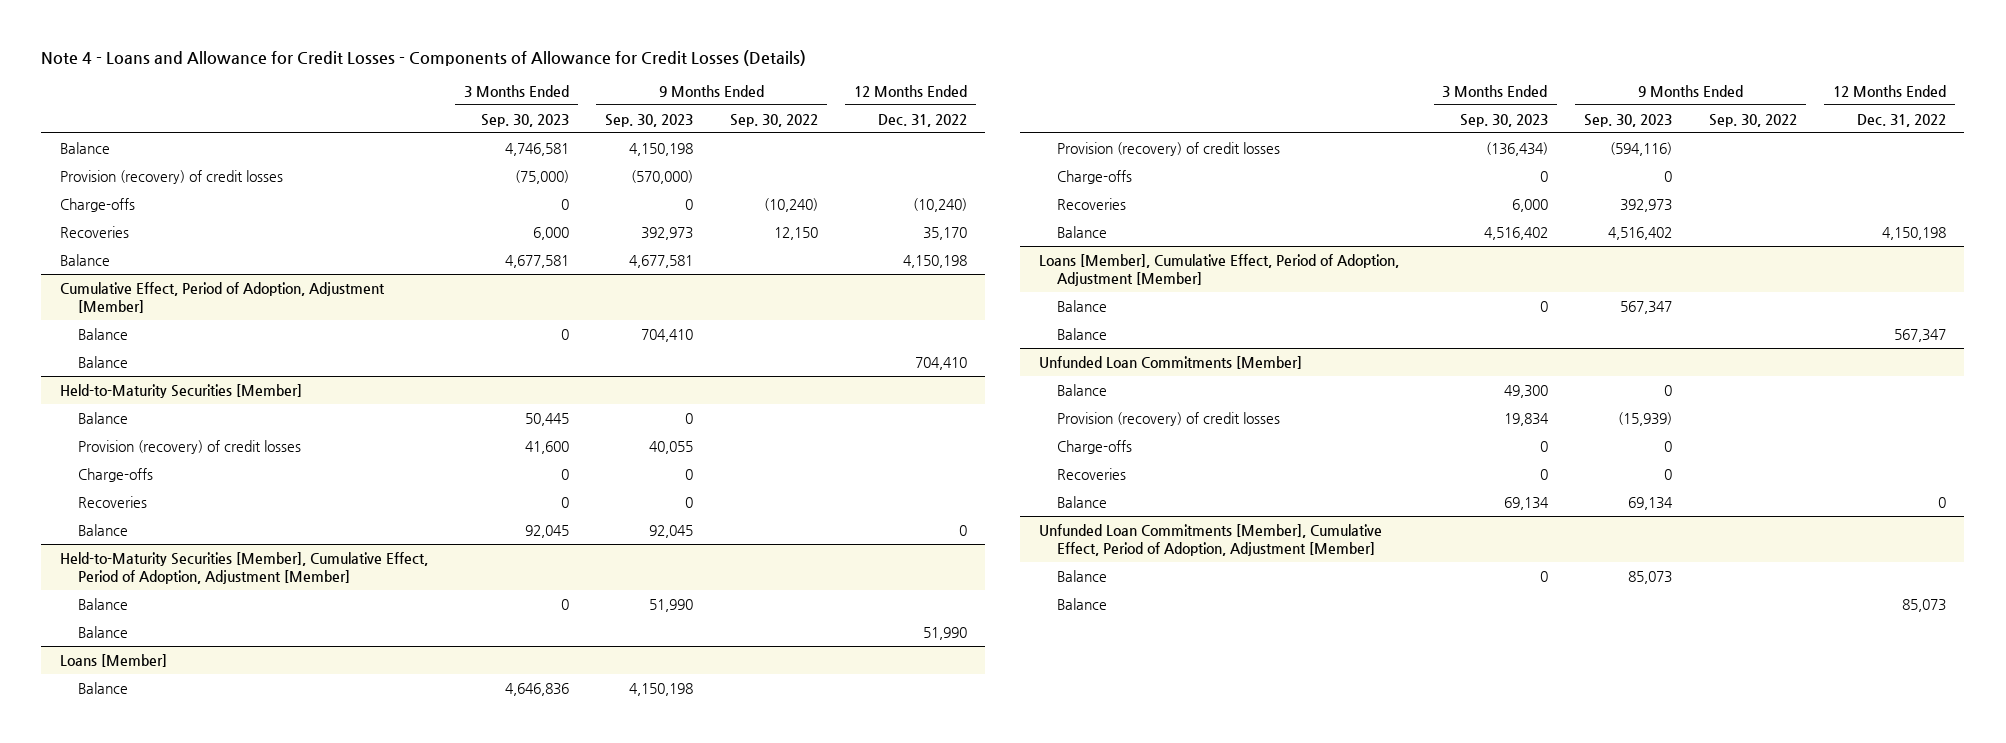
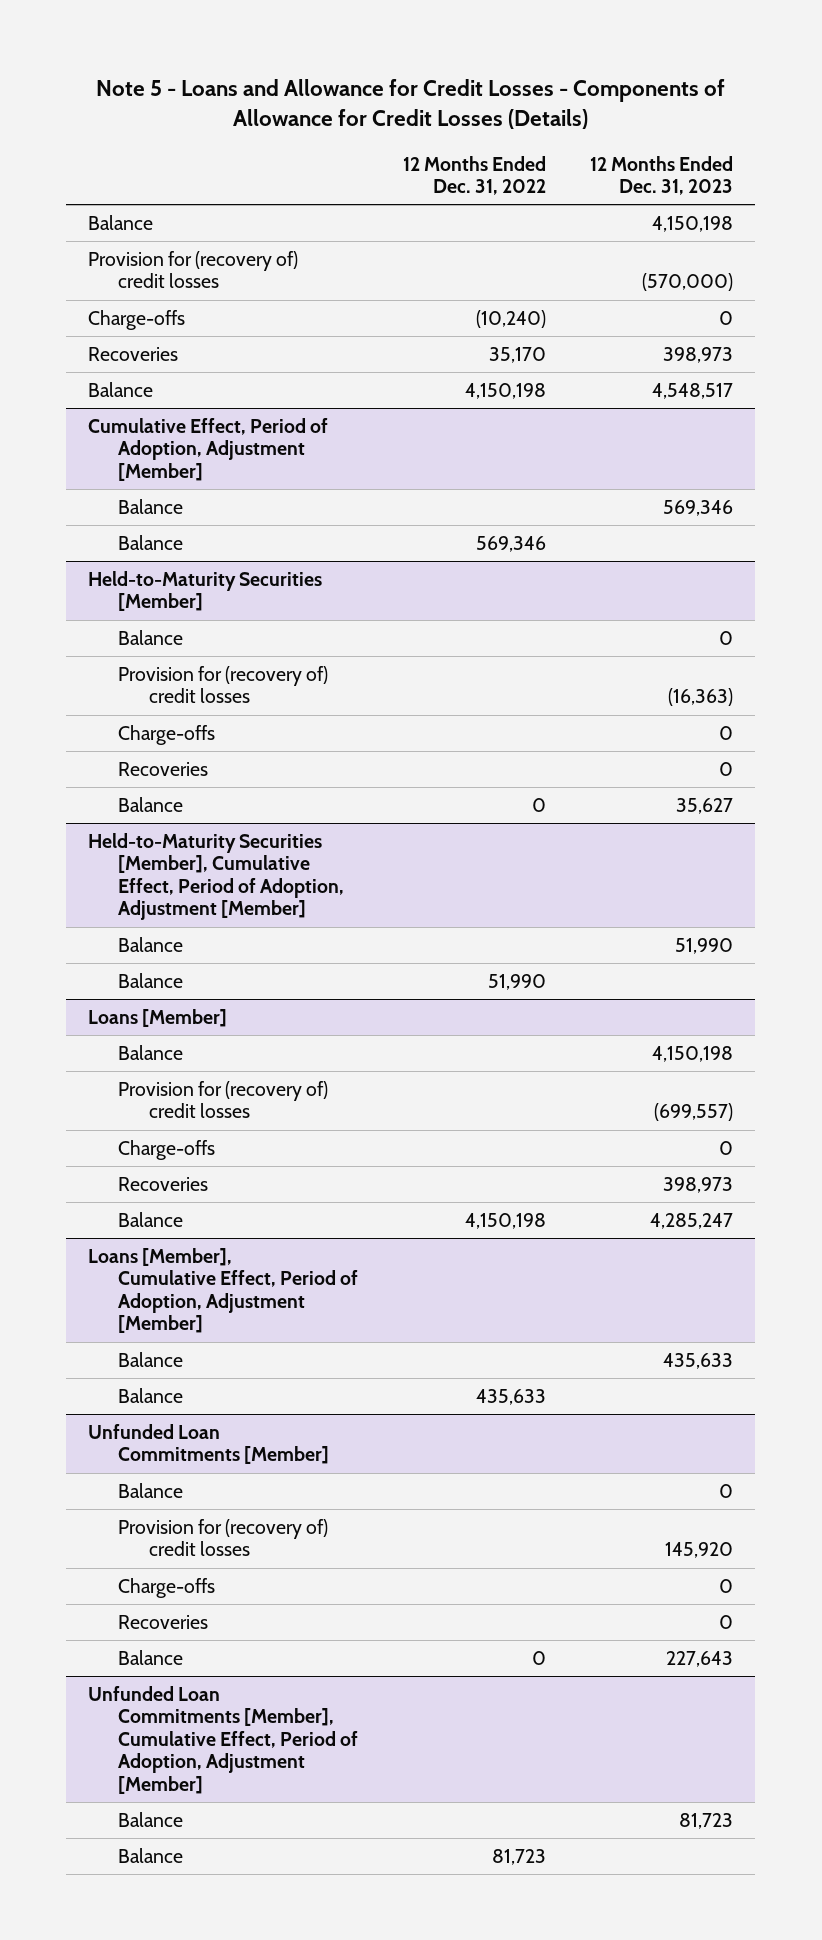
- Note 4 - Loans and Allowance for Credit Losses - Components of Allowance for Credit Losses (Details)
+ Note 5 - Loans and Allowance for Credit Losses - Components of Allowance for Credit Losses (Details)
- | 3 Months Ended Sep. 30, 2023 | 9 Months Ended Sep. 30, 2023 | 9 Months Ended Sep. 30, 2022 | 12 Months Ended Dec. 31, 2022
+ | 12 Months Ended Dec. 31, 2022 | 12 Months Ended Dec. 31, 2023
- Provision (recovery) of credit losses | (75,000) | (570,000) | |
+ Provision for (recovery of) credit losses | | (570,000)
@ Cumulative Effect, Period of Adoption, Adjustment [Member]
- Balance | | | | 704,410
+ Balance | 569,346 |
@ Held-to-Maturity Securities [Member]
- Provision (recovery) of credit losses | 41,600 | 40,055 | |
+ Provision for (recovery of) credit losses | | (16,363)
@ Loans [Member]
- Provision (recovery) of credit losses | (136,434) | (594,116) | |
+ Provision for (recovery of) credit losses | | (699,557)
@ Loans [Member], Cumulative Effect, Period of Adoption, Adjustment [Member]
- Balance | | | | 567,347
+ Balance | 435,633 |
@ Unfunded Loan Commitments [Member]
- Provision (recovery) of credit losses | 19,834 | (15,939) | |
+ Provision for (recovery of) credit losses | | 145,920
@ Unfunded Loan Commitments [Member], Cumulative Effect, Period of Adoption, Adjustment [Member]
- Balance | | | | 85,073
+ Balance | 81,723 |

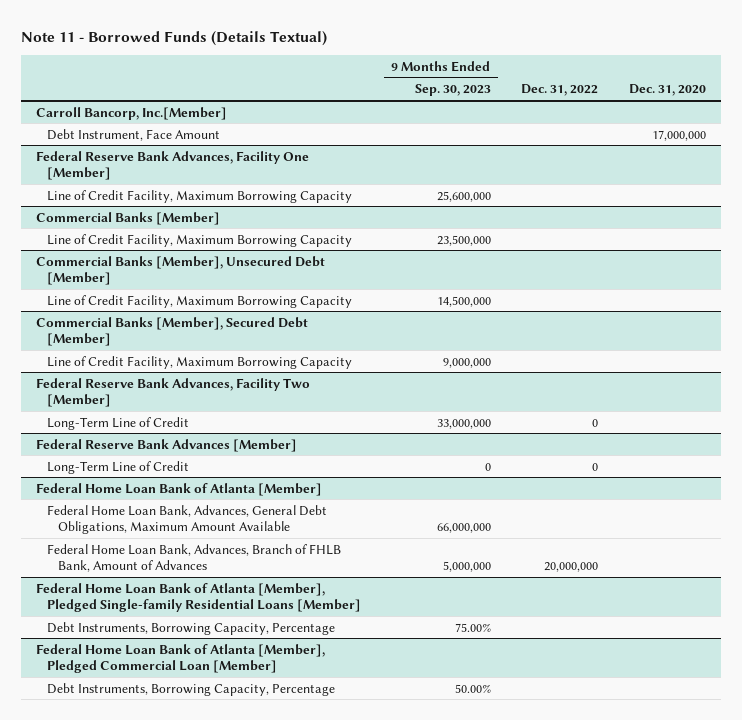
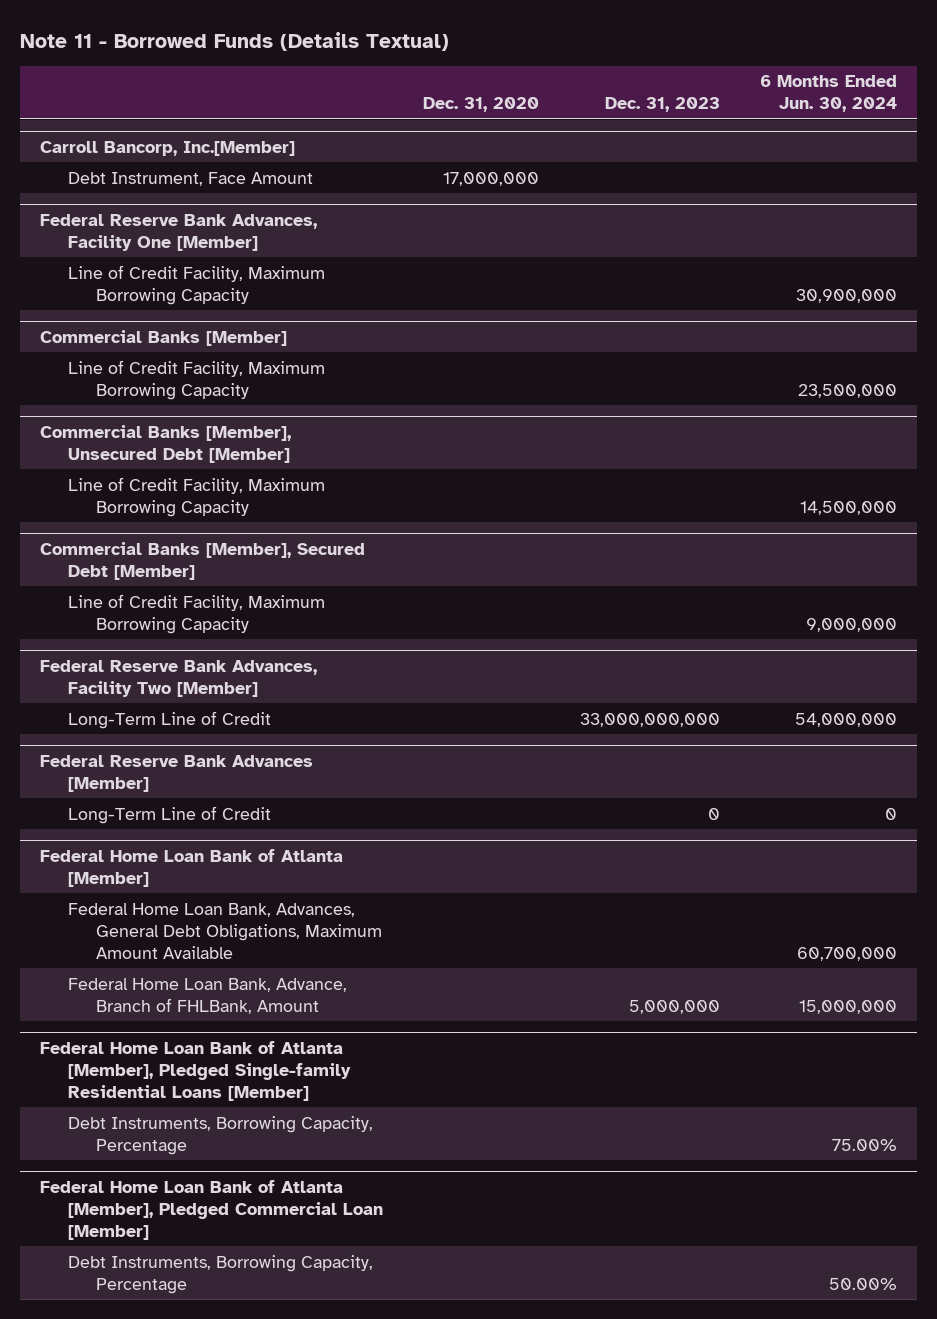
- | 9 Months Ended Sep. 30, 2023 | Dec. 31, 2022 | Dec. 31, 2020
+ | Dec. 31, 2020 | Dec. 31, 2023 | 6 Months Ended Jun. 30, 2024
@ Federal Home Loan Bank of Atlanta [Member]
- Federal Home Loan Bank, Advances, Branch of FHLB Bank, Amount of Advances | 5,000,000 | 20,000,000 |
+ Federal Home Loan Bank, Advance, Branch of FHLBank, Amount | | 5,000,000 | 15,000,000

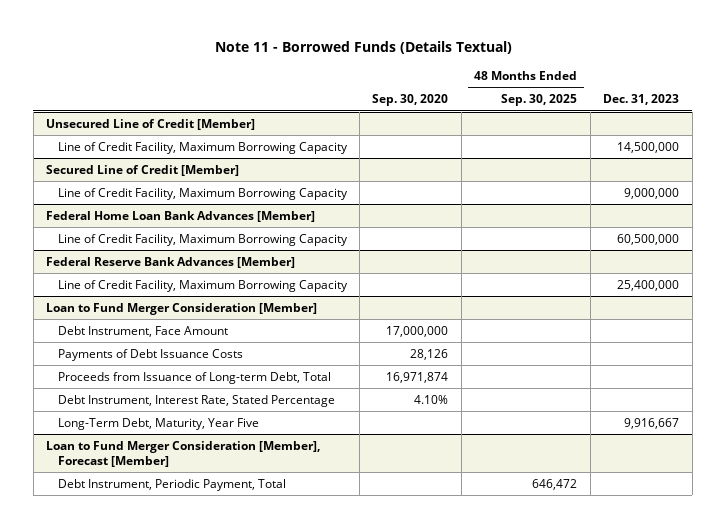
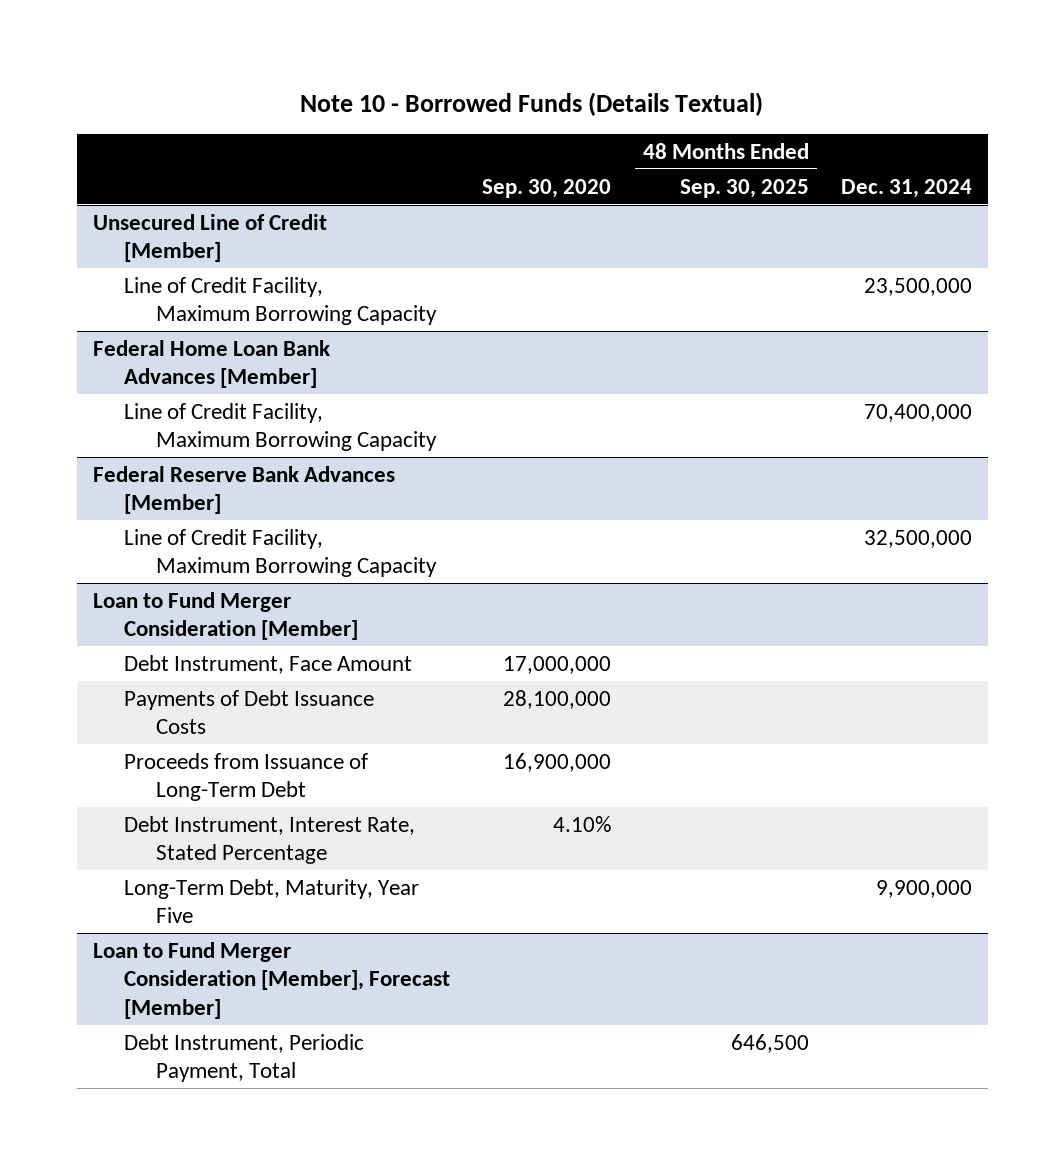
- Note 11 - Borrowed Funds (Details Textual)
+ Note 10 - Borrowed Funds (Details Textual)
- | Sep. 30, 2020 | 48 Months Ended Sep. 30, 2025 | Dec. 31, 2023
+ | Sep. 30, 2020 | 48 Months Ended Sep. 30, 2025 | Dec. 31, 2024
- Secured Line of Credit [Member]
- Line of Credit Facility, Maximum Borrowing Capacity | | | 9,000,000
@ Loan to Fund Merger Consideration [Member]
- Payments of Debt Issuance Costs | 28,126 | |
- Proceeds from Issuance of Long-term Debt, Total | 16,971,874 | |
+ Payments of Debt Issuance Costs | 28,100,000 | |
+ Proceeds from Issuance of Long-Term Debt | 16,900,000 | |
@ Loan to Fund Merger Consideration [Member], Forecast [Member]
- Debt Instrument, Periodic Payment, Total | | 646,472 |
+ Debt Instrument, Periodic Payment, Total | | 646,500 |

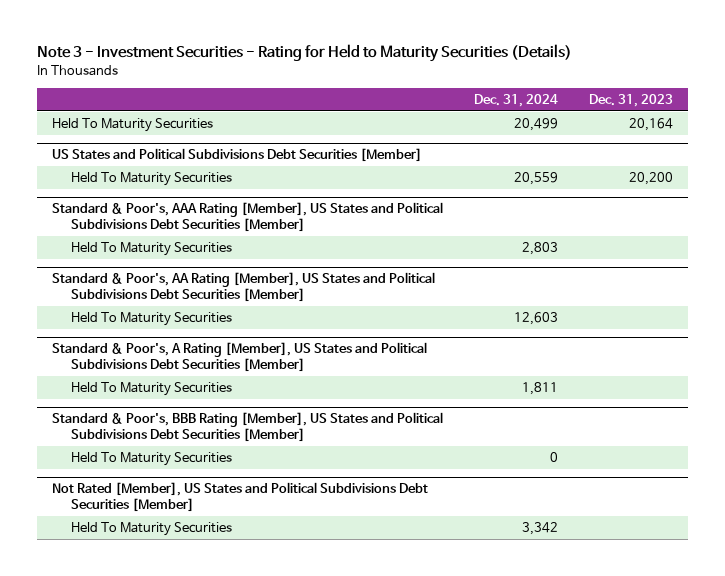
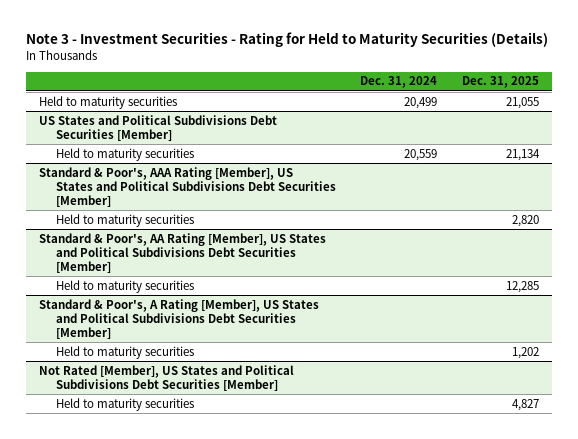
- | Dec. 31, 2024 | Dec. 31, 2023
+ | Dec. 31, 2024 | Dec. 31, 2025
- Held To Maturity Securities | 20,499 | 20,164
+ Held to maturity securities | 20,499 | 21,055
@ US States and Political Subdivisions Debt Securities [Member]
- Held To Maturity Securities | 20,559 | 20,200
+ Held to maturity securities | 20,559 | 21,134
@ Standard & Poor's, AAA Rating [Member], US States and Political Subdivisions Debt Securities [Member]
- Held To Maturity Securities | 2,803 |
+ Held to maturity securities | | 2,820
@ Standard & Poor's, AA Rating [Member], US States and Political Subdivisions Debt Securities [Member]
- Held To Maturity Securities | 12,603 |
+ Held to maturity securities | | 12,285
@ Standard & Poor's, A Rating [Member], US States and Political Subdivisions Debt Securities [Member]
- Held To Maturity Securities | 1,811 |
- Standard & Poor's, BBB Rating [Member], US States and Political Subdivisions Debt Securities [Member]
- Held To Maturity Securities | 0 |
@ Standard & Poor's, A Rating [Member], US States and Political Subdivisions Debt Securities [Member]
+ Held to maturity securities | | 1,202
@ Not Rated [Member], US States and Political Subdivisions Debt Securities [Member]
- Held To Maturity Securities | 3,342 |
+ Held to maturity securities | | 4,827

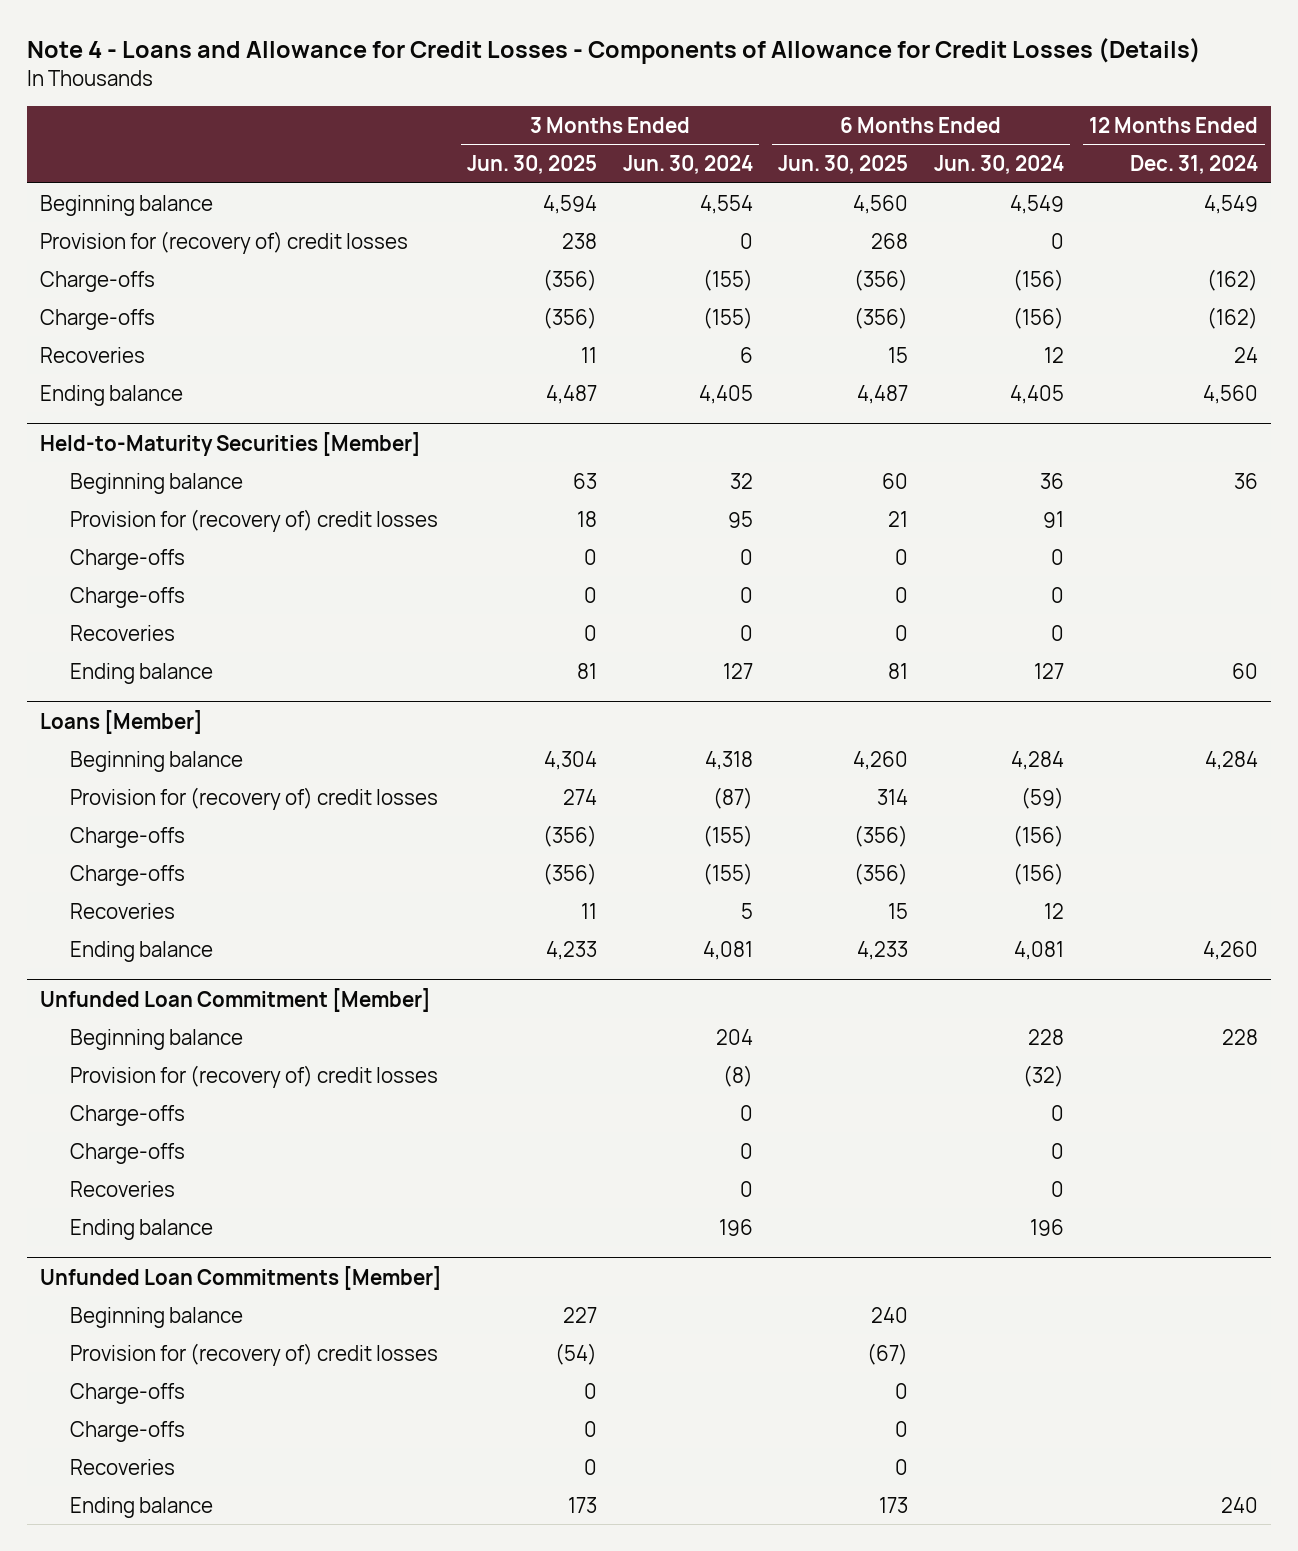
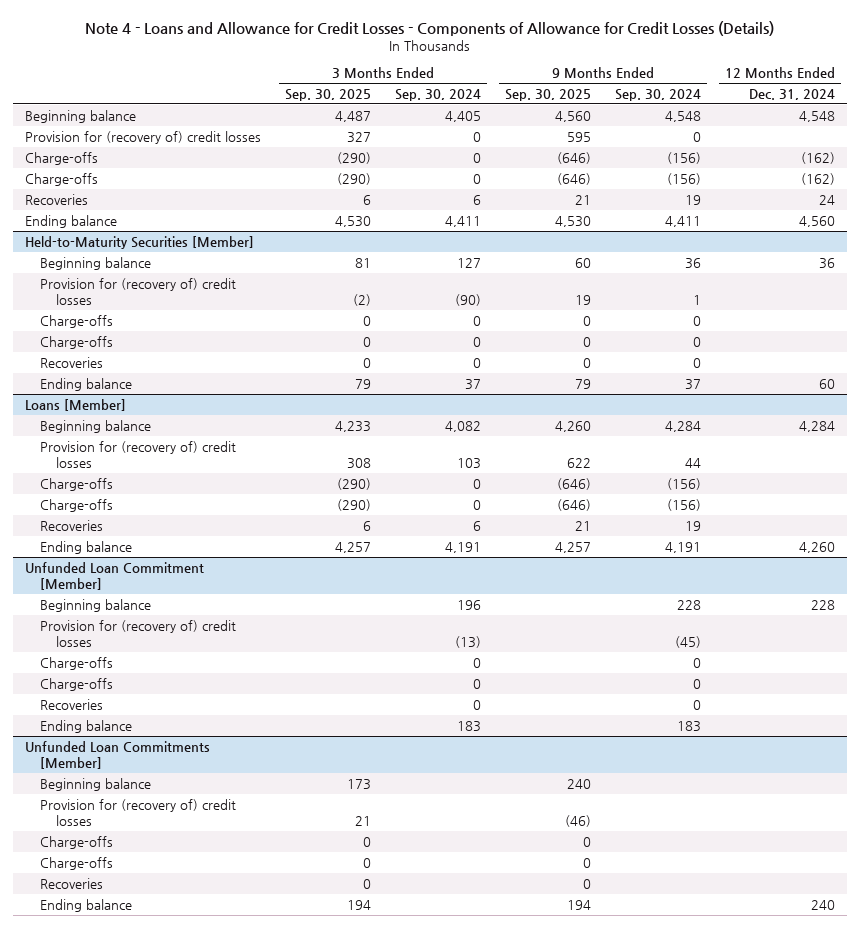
- | 3 Months Ended Jun. 30, 2025 | 3 Months Ended Jun. 30, 2024 | 6 Months Ended Jun. 30, 2025 | 6 Months Ended Jun. 30, 2024 | 12 Months Ended Dec. 31, 2024
+ | 3 Months Ended Sep. 30, 2025 | 3 Months Ended Sep. 30, 2024 | 9 Months Ended Sep. 30, 2025 | 9 Months Ended Sep. 30, 2024 | 12 Months Ended Dec. 31, 2024
- Beginning balance | 4,594 | 4,554 | 4,560 | 4,549 | 4,549
+ Beginning balance | 4,487 | 4,405 | 4,560 | 4,548 | 4,548

